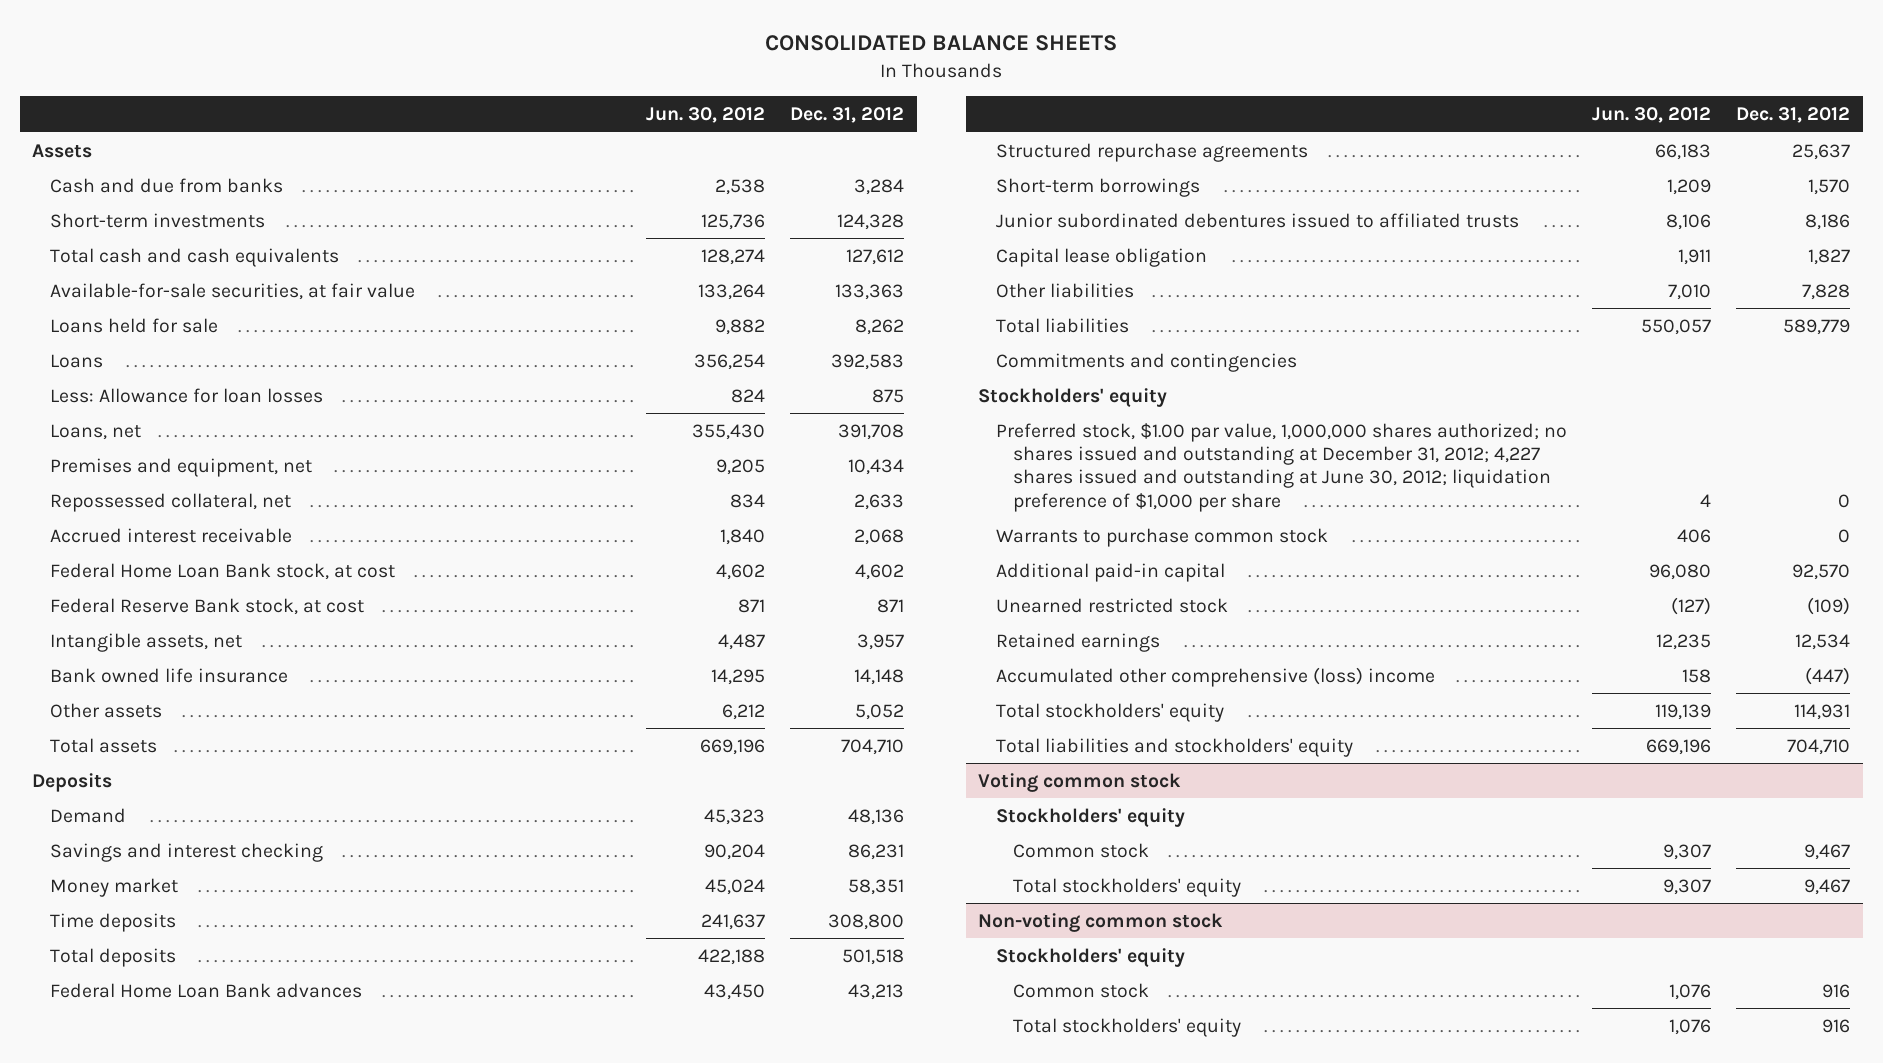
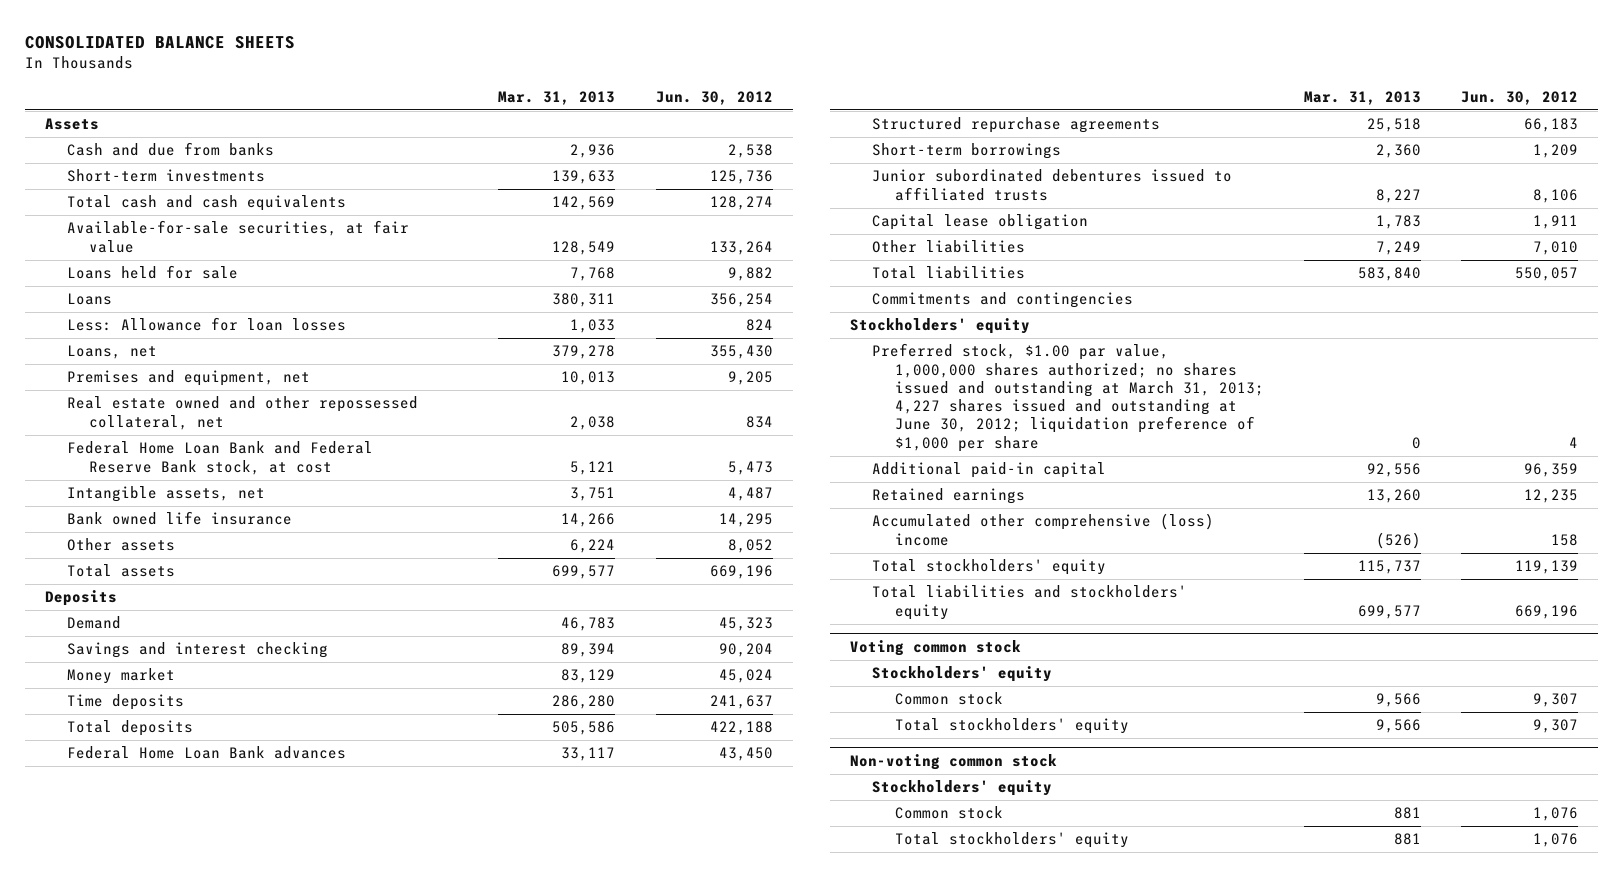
- | Jun. 30, 2012 | Dec. 31, 2012
+ | Mar. 31, 2013 | Jun. 30, 2012
- Repossessed collateral, net | 834 | 2,633
- Accrued interest receivable | 1,840 | 2,068
- Federal Home Loan Bank stock, at cost | 4,602 | 4,602
- Federal Reserve Bank stock, at cost | 871 | 871
+ Real estate owned and other repossessed collateral, net | 2,038 | 834
+ Federal Home Loan Bank and Federal Reserve Bank stock, at cost | 5,121 | 5,473
- Other assets | 6,212 | 5,052
+ Other assets | 6,224 | 8,052
- Preferred stock, $1.00 par value, 1,000,000 shares authorized; no shares issued and outstanding at December 31, 2012; 4,227 shares issued and outstanding at June 30, 2012; liquidation preference of $1,000 per share | 4 | 0
- Warrants to purchase common stock | 406 | 0
- Additional paid-in capital | 96,080 | 92,570
- Unearned restricted stock | (127) | (109)
+ Preferred stock, $1.00 par value, 1,000,000 shares authorized; no shares issued and outstanding at March 31, 2013; 4,227 shares issued and outstanding at June 30, 2012; liquidation preference of $1,000 per share | 0 | 4
+ Additional paid-in capital | 92,556 | 96,359

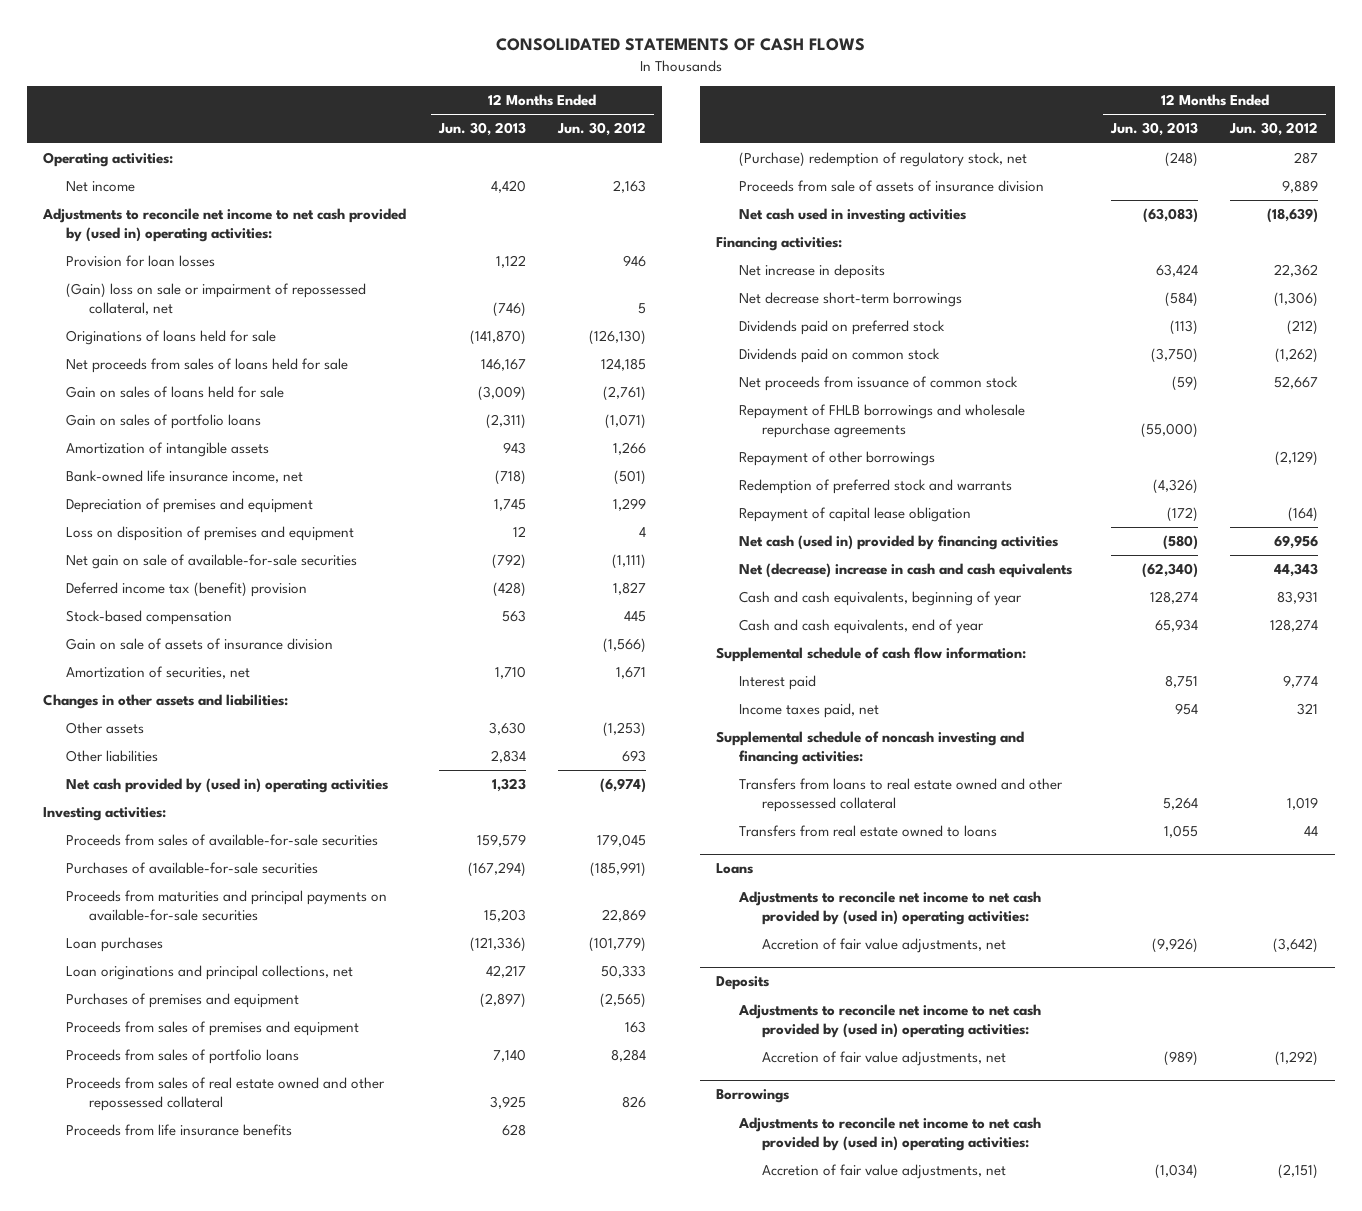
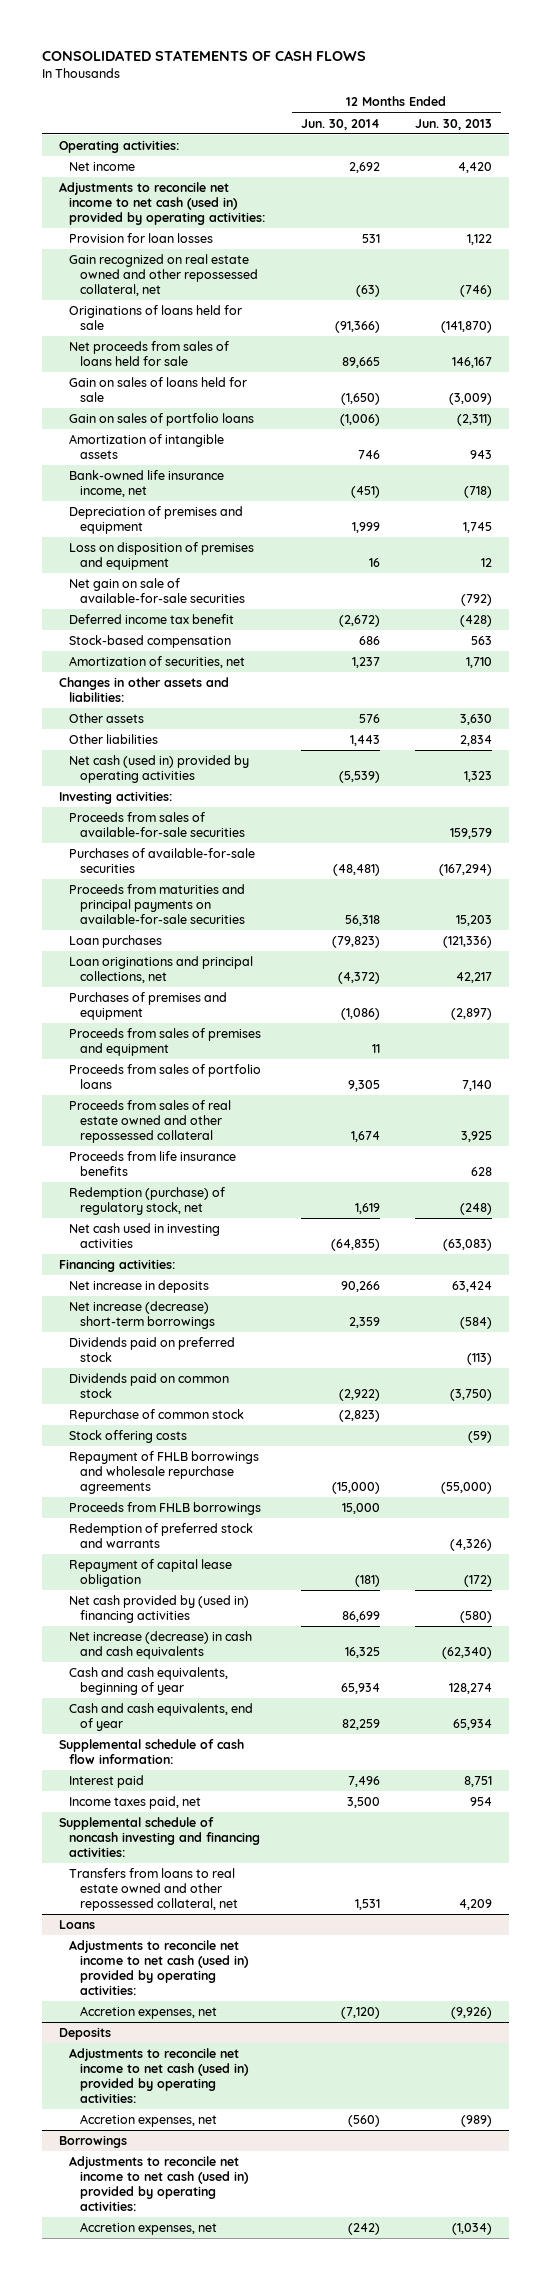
- | 12 Months Ended Jun. 30, 2013 | 12 Months Ended Jun. 30, 2012
+ | 12 Months Ended Jun. 30, 2014 | 12 Months Ended Jun. 30, 2013
- Adjustments to reconcile net income to net cash provided by (used in) operating activities:
+ Adjustments to reconcile net income to net cash (used in) provided by operating activities:
- (Gain) loss on sale or impairment of repossessed collateral, net | (746) | 5
+ Gain recognized on real estate owned and other repossessed collateral, net | (63) | (746)
- Deferred income tax (benefit) provision | (428) | 1,827
+ Deferred income tax benefit | (2,672) | (428)
- Gain on sale of assets of insurance division | | (1,566)
- Net cash provided by (used in) operating activities | 1,323 | (6,974)
+ Net cash (used in) provided by operating activities | (5,539) | 1,323
- (Purchase) redemption of regulatory stock, net | (248) | 287
- Proceeds from sale of assets of insurance division | | 9,889
+ Redemption (purchase) of regulatory stock, net | 1,619 | (248)
- Net decrease short-term borrowings | (584) | (1,306)
+ Net increase (decrease) short-term borrowings | 2,359 | (584)
- Net proceeds from issuance of common stock | (59) | 52,667
+ Repurchase of common stock | (2,823) |
+ Stock offering costs | | (59)
- Repayment of other borrowings | | (2,129)
+ Proceeds from FHLB borrowings | 15,000 |
- Net cash (used in) provided by financing activities | (580) | 69,956
- Net (decrease) increase in cash and cash equivalents | (62,340) | 44,343
+ Net cash provided by (used in) financing activities | 86,699 | (580)
+ Net increase (decrease) in cash and cash equivalents | 16,325 | (62,340)
- Transfers from loans to real estate owned and other repossessed collateral | 5,264 | 1,019
- Transfers from real estate owned to loans | 1,055 | 44
+ Transfers from loans to real estate owned and other repossessed collateral, net | 1,531 | 4,209
@ Loans
- Adjustments to reconcile net income to net cash provided by (used in) operating activities:
- Accretion of fair value adjustments, net | (9,926) | (3,642)
+ Adjustments to reconcile net income to net cash (used in) provided by operating activities:
+ Accretion expenses, net | (7,120) | (9,926)
@ Deposits
- Adjustments to reconcile net income to net cash provided by (used in) operating activities:
- Accretion of fair value adjustments, net | (989) | (1,292)
+ Adjustments to reconcile net income to net cash (used in) provided by operating activities:
+ Accretion expenses, net | (560) | (989)
@ Borrowings
- Adjustments to reconcile net income to net cash provided by (used in) operating activities:
- Accretion of fair value adjustments, net | (1,034) | (2,151)
+ Adjustments to reconcile net income to net cash (used in) provided by operating activities:
+ Accretion expenses, net | (242) | (1,034)

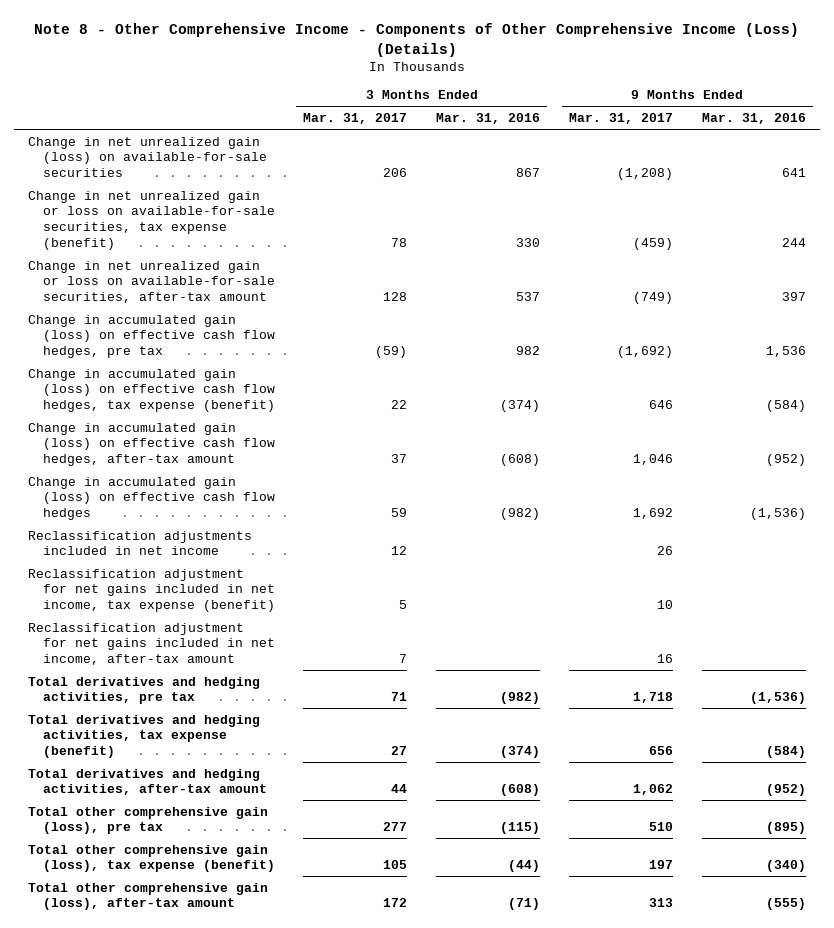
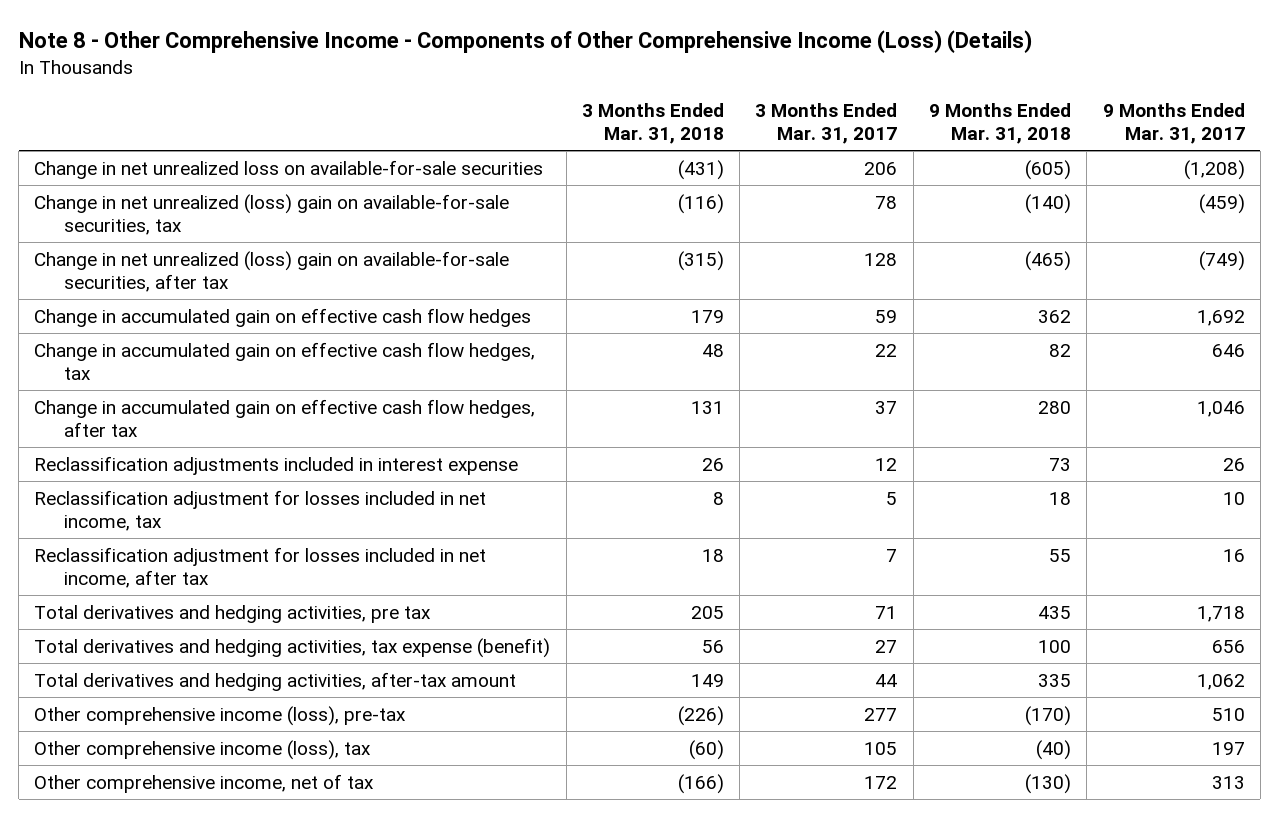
- | 3 Months Ended Mar. 31, 2017 | 3 Months Ended Mar. 31, 2016 | 9 Months Ended Mar. 31, 2017 | 9 Months Ended Mar. 31, 2016
+ | 3 Months Ended Mar. 31, 2018 | 3 Months Ended Mar. 31, 2017 | 9 Months Ended Mar. 31, 2018 | 9 Months Ended Mar. 31, 2017
- Change in net unrealized gain (loss) on available-for-sale securities | 206 | 867 | (1,208) | 641
- Change in net unrealized gain or loss on available-for-sale securities, tax expense (benefit) | 78 | 330 | (459) | 244
- Change in net unrealized gain or loss on available-for-sale securities, after-tax amount | 128 | 537 | (749) | 397
- Change in accumulated gain (loss) on effective cash flow hedges, pre tax | (59) | 982 | (1,692) | 1,536
- Change in accumulated gain (loss) on effective cash flow hedges, tax expense (benefit) | 22 | (374) | 646 | (584)
- Change in accumulated gain (loss) on effective cash flow hedges, after-tax amount | 37 | (608) | 1,046 | (952)
- Change in accumulated gain (loss) on effective cash flow hedges | 59 | (982) | 1,692 | (1,536)
- Reclassification adjustments included in net income | 12 | | 26 |
- Reclassification adjustment for net gains included in net income, tax expense (benefit) | 5 | | 10 |
- Reclassification adjustment for net gains included in net income, after-tax amount | 7 | | 16 |
+ Change in net unrealized loss on available-for-sale securities | (431) | 206 | (605) | (1,208)
+ Change in net unrealized (loss) gain on available-for-sale securities, tax | (116) | 78 | (140) | (459)
+ Change in net unrealized (loss) gain on available-for-sale securities, after tax | (315) | 128 | (465) | (749)
+ Change in accumulated gain on effective cash flow hedges | 179 | 59 | 362 | 1,692
+ Change in accumulated gain on effective cash flow hedges, tax | 48 | 22 | 82 | 646
+ Change in accumulated gain on effective cash flow hedges, after tax | 131 | 37 | 280 | 1,046
+ Reclassification adjustments included in interest expense | 26 | 12 | 73 | 26
+ Reclassification adjustment for losses included in net income, tax | 8 | 5 | 18 | 10
+ Reclassification adjustment for losses included in net income, after tax | 18 | 7 | 55 | 16
- Total other comprehensive gain (loss), pre tax | 277 | (115) | 510 | (895)
- Total other comprehensive gain (loss), tax expense (benefit) | 105 | (44) | 197 | (340)
- Total other comprehensive gain (loss), after-tax amount | 172 | (71) | 313 | (555)
+ Other comprehensive income (loss), pre-tax | (226) | 277 | (170) | 510
+ Other comprehensive income (loss), tax | (60) | 105 | (40) | 197
+ Other comprehensive income, net of tax | (166) | 172 | (130) | 313

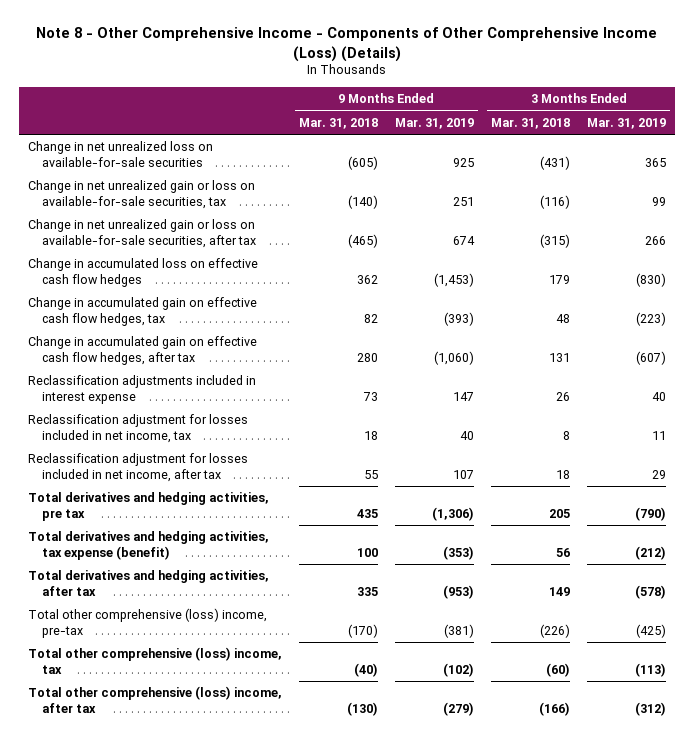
- | 3 Months Ended Mar. 31, 2018 | 3 Months Ended Mar. 31, 2017 | 9 Months Ended Mar. 31, 2018 | 9 Months Ended Mar. 31, 2017
+ | 9 Months Ended Mar. 31, 2018 | 9 Months Ended Mar. 31, 2019 | 3 Months Ended Mar. 31, 2018 | 3 Months Ended Mar. 31, 2019
- Change in net unrealized (loss) gain on available-for-sale securities, tax | (116) | 78 | (140) | (459)
- Change in net unrealized (loss) gain on available-for-sale securities, after tax | (315) | 128 | (465) | (749)
- Change in accumulated gain on effective cash flow hedges | 179 | 59 | 362 | 1,692
+ Change in net unrealized gain or loss on available-for-sale securities, tax | (140) | 251 | (116) | 99
+ Change in net unrealized gain or loss on available-for-sale securities, after tax | (465) | 674 | (315) | 266
+ Change in accumulated loss on effective cash flow hedges | 362 | (1,453) | 179 | (830)
- Total derivatives and hedging activities, after-tax amount | 149 | 44 | 335 | 1,062
- Other comprehensive income (loss), pre-tax | (226) | 277 | (170) | 510
- Other comprehensive income (loss), tax | (60) | 105 | (40) | 197
- Other comprehensive income, net of tax | (166) | 172 | (130) | 313
+ Total derivatives and hedging activities, after tax | 335 | (953) | 149 | (578)
+ Total other comprehensive (loss) income, pre-tax | (170) | (381) | (226) | (425)
+ Total other comprehensive (loss) income, tax | (40) | (102) | (60) | (113)
+ Total other comprehensive (loss) income, after tax | (130) | (279) | (166) | (312)

